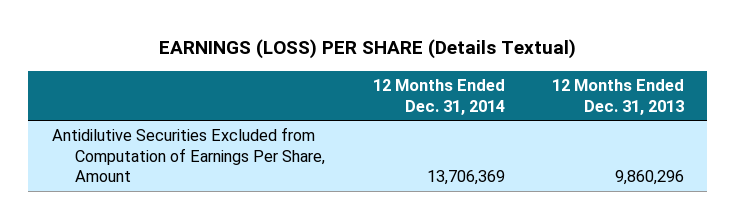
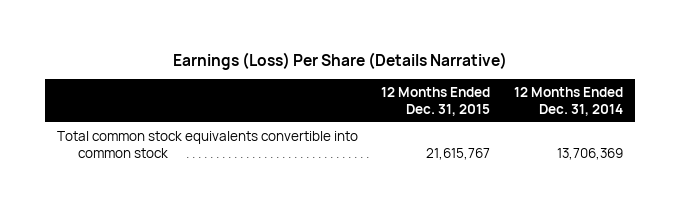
- EARNINGS (LOSS) PER SHARE (Details Textual)
+ Earnings (Loss) Per Share (Details Narrative)
- | 12 Months Ended Dec. 31, 2014 | 12 Months Ended Dec. 31, 2013
+ | 12 Months Ended Dec. 31, 2015 | 12 Months Ended Dec. 31, 2014
- Antidilutive Securities Excluded from Computation of Earnings Per Share, Amount | 13,706,369 | 9,860,296
+ Total common stock equivalents convertible into common stock | 21,615,767 | 13,706,369

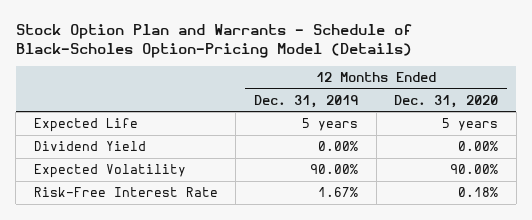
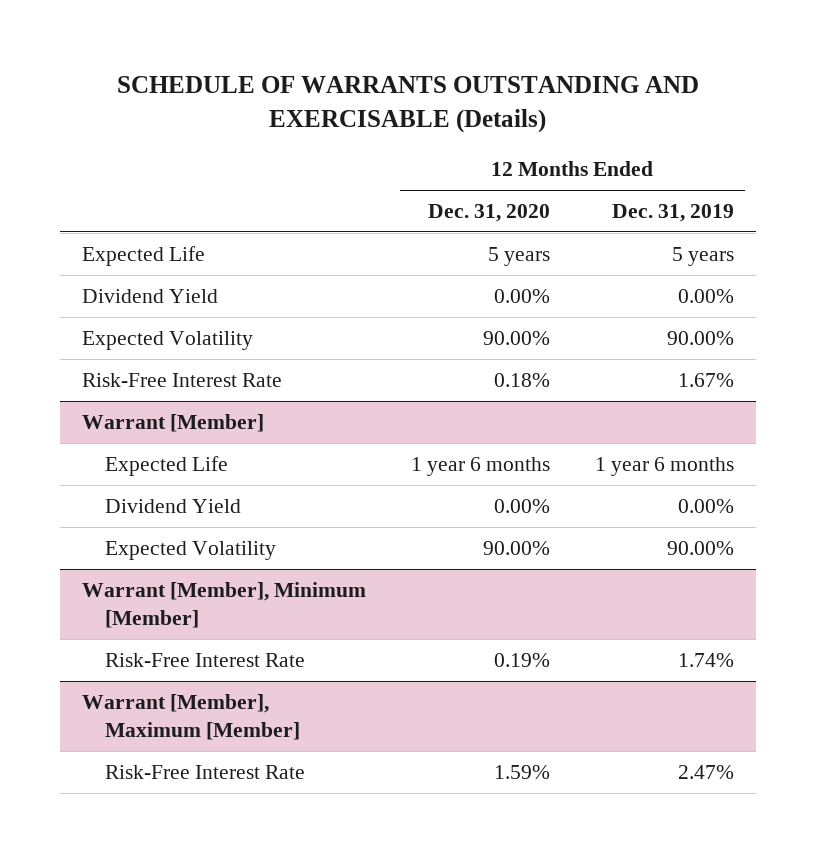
- Stock Option Plan and Warrants - Schedule of Black-Scholes Option-Pricing Model (Details)
+ SCHEDULE OF WARRANTS OUTSTANDING AND EXERCISABLE (Details)
- | 12 Months Ended Dec. 31, 2019 | 12 Months Ended Dec. 31, 2020
+ | 12 Months Ended Dec. 31, 2020 | 12 Months Ended Dec. 31, 2019
+ Warrant [Member]
+ Expected Life | 1 year 6 months | 1 year 6 months
+ Dividend Yield | 0.00% | 0.00%
+ Expected Volatility | 90.00% | 90.00%
+ Warrant [Member], Minimum [Member]
+ Risk-Free Interest Rate | 0.19% | 1.74%
+ Warrant [Member], Maximum [Member]
+ Risk-Free Interest Rate | 1.59% | 2.47%

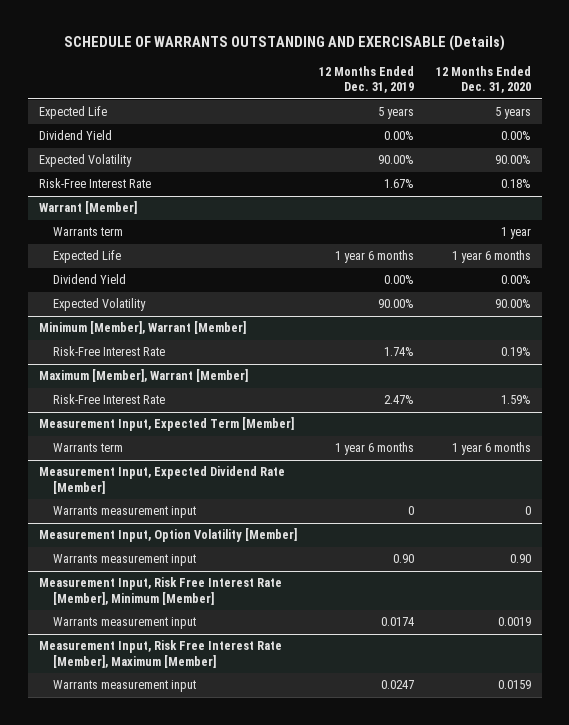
- | 12 Months Ended Dec. 31, 2020 | 12 Months Ended Dec. 31, 2019
+ | 12 Months Ended Dec. 31, 2019 | 12 Months Ended Dec. 31, 2020
@ Warrant [Member]
+ Warrants term | | 1 year
- Warrant [Member], Minimum [Member]
+ Minimum [Member], Warrant [Member]
- Warrant [Member], Maximum [Member]
+ Maximum [Member], Warrant [Member]
+ Measurement Input, Expected Term [Member]
+ Warrants term | 1 year 6 months | 1 year 6 months
+ Measurement Input, Expected Dividend Rate [Member]
+ Warrants measurement input | 0 | 0
+ Measurement Input, Option Volatility [Member]
+ Warrants measurement input | 0.90 | 0.90
+ Measurement Input, Risk Free Interest Rate [Member], Minimum [Member]
+ Warrants measurement input | 0.0174 | 0.0019
+ Measurement Input, Risk Free Interest Rate [Member], Maximum [Member]
+ Warrants measurement input | 0.0247 | 0.0159

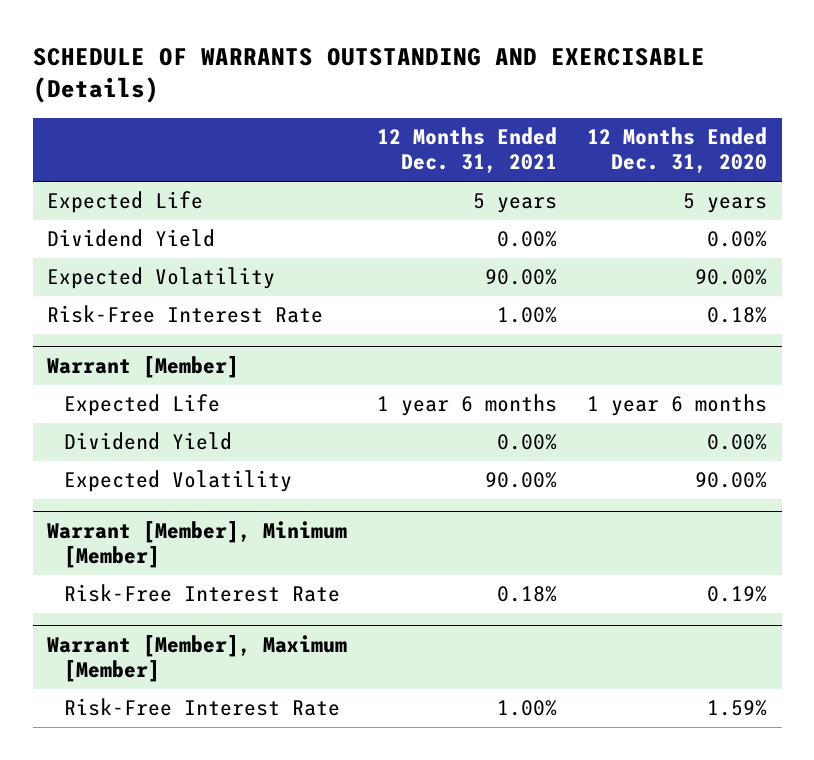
- | 12 Months Ended Dec. 31, 2019 | 12 Months Ended Dec. 31, 2020
+ | 12 Months Ended Dec. 31, 2021 | 12 Months Ended Dec. 31, 2020
@ Warrant [Member]
- Warrants term | | 1 year
- Minimum [Member], Warrant [Member]
+ Warrant [Member], Minimum [Member]
- Maximum [Member], Warrant [Member]
+ Warrant [Member], Maximum [Member]
- Measurement Input, Expected Term [Member]
- Warrants term | 1 year 6 months | 1 year 6 months
- Measurement Input, Expected Dividend Rate [Member]
- Warrants measurement input | 0 | 0
- Measurement Input, Option Volatility [Member]
- Warrants measurement input | 0.90 | 0.90
- Measurement Input, Risk Free Interest Rate [Member], Minimum [Member]
- Warrants measurement input | 0.0174 | 0.0019
- Measurement Input, Risk Free Interest Rate [Member], Maximum [Member]
- Warrants measurement input | 0.0247 | 0.0159

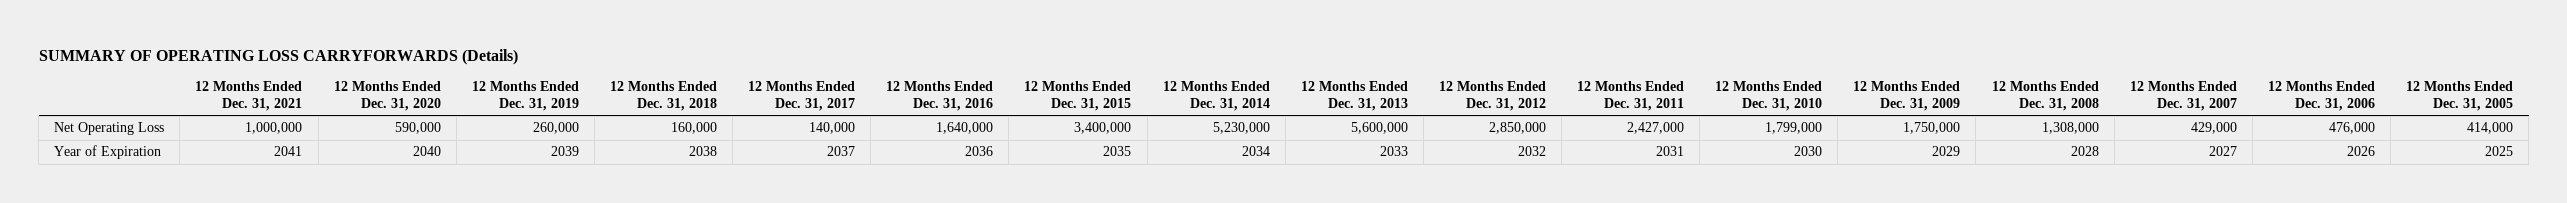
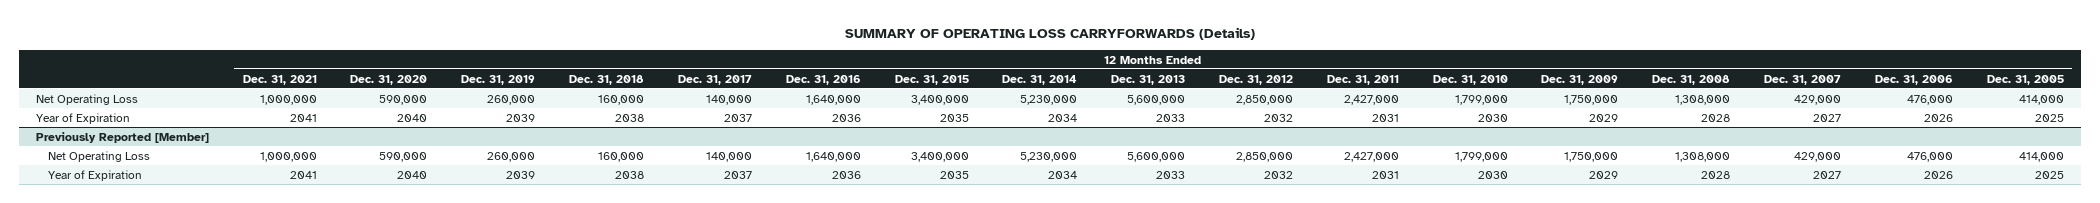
+ Previously Reported [Member]
+ Net Operating Loss | 1,000,000 | 590,000 | 260,000 | 160,000 | 140,000 | 1,640,000 | 3,400,000 | 5,230,000 | 5,600,000 | 2,850,000 | 2,427,000 | 1,799,000 | 1,750,000 | 1,308,000 | 429,000 | 476,000 | 414,000
+ Year of Expiration | 2041 | 2040 | 2039 | 2038 | 2037 | 2036 | 2035 | 2034 | 2033 | 2032 | 2031 | 2030 | 2029 | 2028 | 2027 | 2026 | 2025

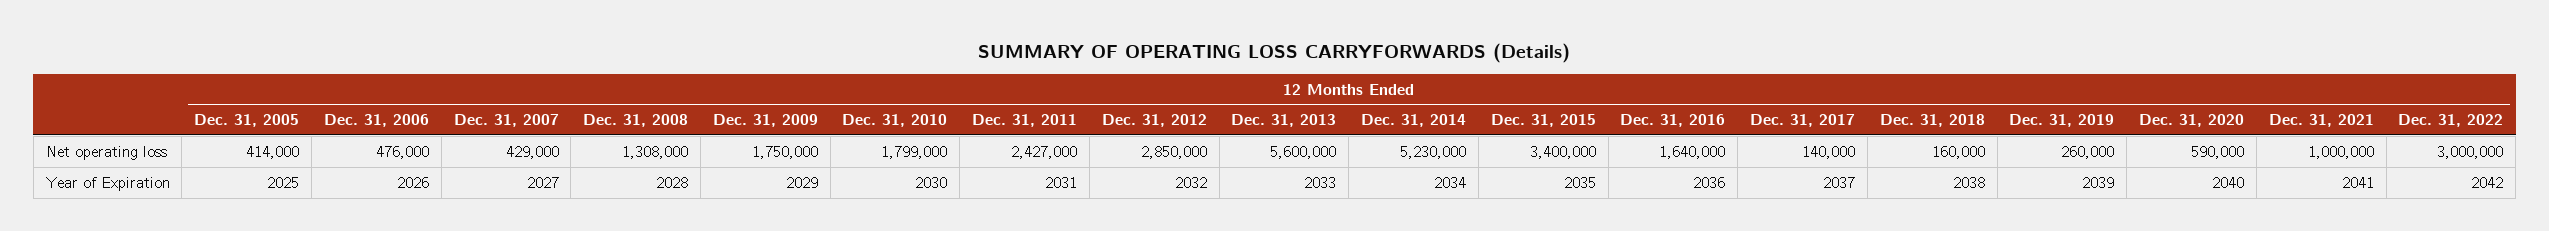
- | 12 Months Ended Dec. 31, 2021 | 12 Months Ended Dec. 31, 2020 | 12 Months Ended Dec. 31, 2019 | 12 Months Ended Dec. 31, 2018 | 12 Months Ended Dec. 31, 2017 | 12 Months Ended Dec. 31, 2016 | 12 Months Ended Dec. 31, 2015 | 12 Months Ended Dec. 31, 2014 | 12 Months Ended Dec. 31, 2013 | 12 Months Ended Dec. 31, 2012 | 12 Months Ended Dec. 31, 2011 | 12 Months Ended Dec. 31, 2010 | 12 Months Ended Dec. 31, 2009 | 12 Months Ended Dec. 31, 2008 | 12 Months Ended Dec. 31, 2007 | 12 Months Ended Dec. 31, 2006 | 12 Months Ended Dec. 31, 2005
+ | 12 Months Ended Dec. 31, 2005 | 12 Months Ended Dec. 31, 2006 | 12 Months Ended Dec. 31, 2007 | 12 Months Ended Dec. 31, 2008 | 12 Months Ended Dec. 31, 2009 | 12 Months Ended Dec. 31, 2010 | 12 Months Ended Dec. 31, 2011 | 12 Months Ended Dec. 31, 2012 | 12 Months Ended Dec. 31, 2013 | 12 Months Ended Dec. 31, 2014 | 12 Months Ended Dec. 31, 2015 | 12 Months Ended Dec. 31, 2016 | 12 Months Ended Dec. 31, 2017 | 12 Months Ended Dec. 31, 2018 | 12 Months Ended Dec. 31, 2019 | 12 Months Ended Dec. 31, 2020 | 12 Months Ended Dec. 31, 2021 | 12 Months Ended Dec. 31, 2022
- Net Operating Loss | 1,000,000 | 590,000 | 260,000 | 160,000 | 140,000 | 1,640,000 | 3,400,000 | 5,230,000 | 5,600,000 | 2,850,000 | 2,427,000 | 1,799,000 | 1,750,000 | 1,308,000 | 429,000 | 476,000 | 414,000
- Year of Expiration | 2041 | 2040 | 2039 | 2038 | 2037 | 2036 | 2035 | 2034 | 2033 | 2032 | 2031 | 2030 | 2029 | 2028 | 2027 | 2026 | 2025
- Previously Reported [Member]
- Net Operating Loss | 1,000,000 | 590,000 | 260,000 | 160,000 | 140,000 | 1,640,000 | 3,400,000 | 5,230,000 | 5,600,000 | 2,850,000 | 2,427,000 | 1,799,000 | 1,750,000 | 1,308,000 | 429,000 | 476,000 | 414,000
+ Net operating loss | 414,000 | 476,000 | 429,000 | 1,308,000 | 1,750,000 | 1,799,000 | 2,427,000 | 2,850,000 | 5,600,000 | 5,230,000 | 3,400,000 | 1,640,000 | 140,000 | 160,000 | 260,000 | 590,000 | 1,000,000 | 3,000,000

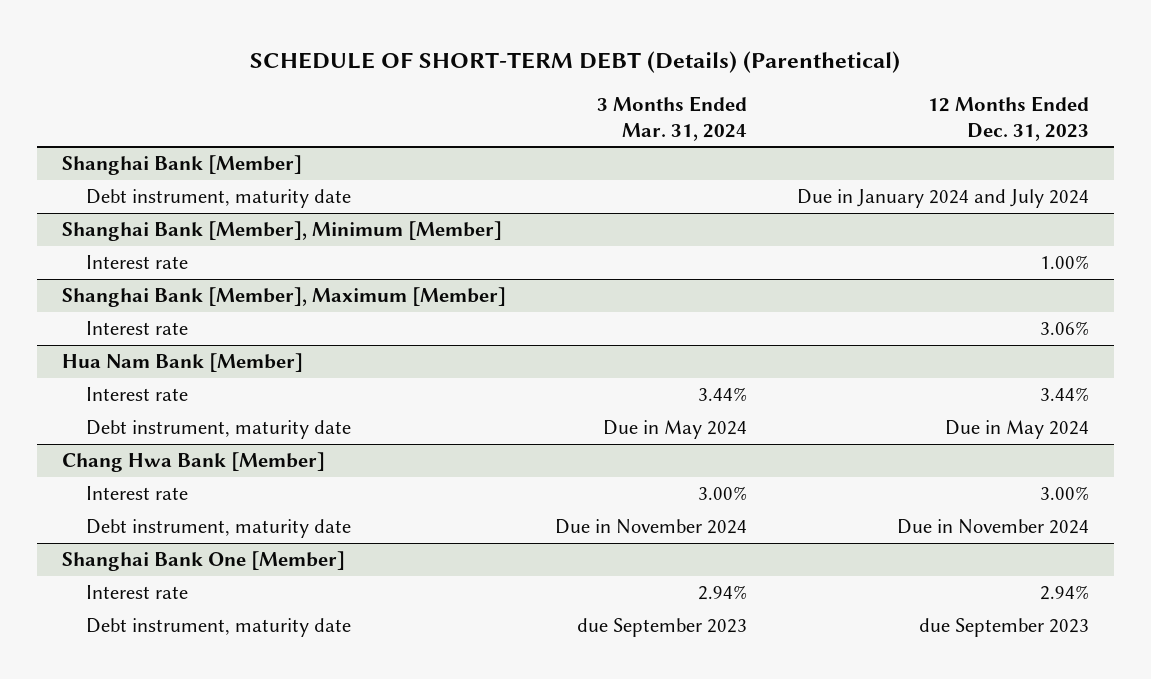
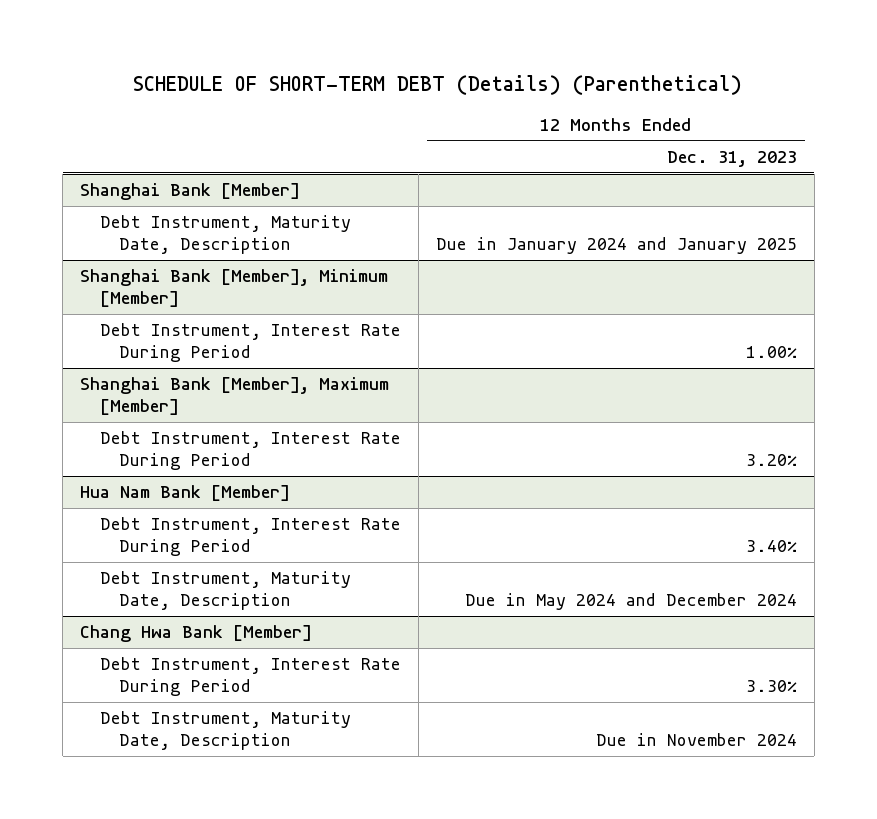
- | 3 Months Ended Mar. 31, 2024 | 12 Months Ended Dec. 31, 2023
+ | 12 Months Ended Dec. 31, 2023
@ Shanghai Bank [Member]
- Debt instrument, maturity date | | Due in January 2024 and July 2024
+ Debt Instrument, Maturity Date, Description | Due in January 2024 and January 2025
@ Shanghai Bank [Member], Minimum [Member]
- Interest rate | | 1.00%
+ Debt Instrument, Interest Rate During Period | 1.00%
@ Shanghai Bank [Member], Maximum [Member]
- Interest rate | | 3.06%
+ Debt Instrument, Interest Rate During Period | 3.20%
@ Hua Nam Bank [Member]
- Interest rate | 3.44% | 3.44%
- Debt instrument, maturity date | Due in May 2024 | Due in May 2024
+ Debt Instrument, Interest Rate During Period | 3.40%
+ Debt Instrument, Maturity Date, Description | Due in May 2024 and December 2024
@ Chang Hwa Bank [Member]
- Interest rate | 3.00% | 3.00%
- Debt instrument, maturity date | Due in November 2024 | Due in November 2024
- Shanghai Bank One [Member]
- Interest rate | 2.94% | 2.94%
- Debt instrument, maturity date | due September 2023 | due September 2023
@ Chang Hwa Bank [Member]
+ Debt Instrument, Interest Rate During Period | 3.30%
+ Debt Instrument, Maturity Date, Description | Due in November 2024

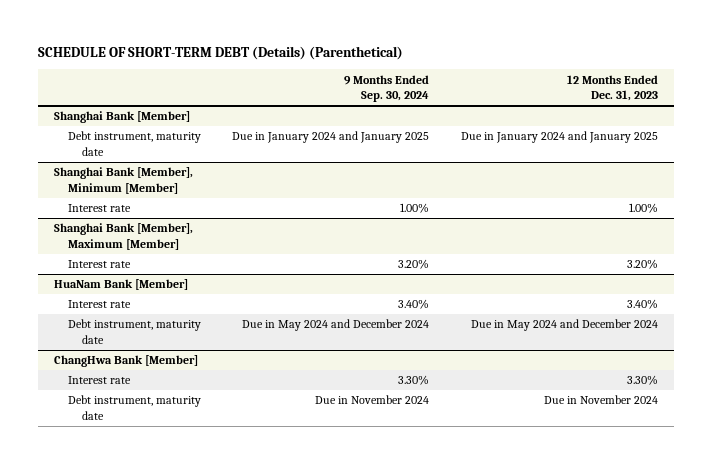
- | 12 Months Ended Dec. 31, 2023
+ | 9 Months Ended Sep. 30, 2024 | 12 Months Ended Dec. 31, 2023
@ Shanghai Bank [Member]
- Debt Instrument, Maturity Date, Description | Due in January 2024 and January 2025
+ Debt instrument, maturity date | Due in January 2024 and January 2025 | Due in January 2024 and January 2025
@ Shanghai Bank [Member], Minimum [Member]
- Debt Instrument, Interest Rate During Period | 1.00%
+ Interest rate | 1.00% | 1.00%
@ Shanghai Bank [Member], Maximum [Member]
- Debt Instrument, Interest Rate During Period | 3.20%
- Hua Nam Bank [Member]
- Debt Instrument, Interest Rate During Period | 3.40%
- Debt Instrument, Maturity Date, Description | Due in May 2024 and December 2024
- Chang Hwa Bank [Member]
- Debt Instrument, Interest Rate During Period | 3.30%
- Debt Instrument, Maturity Date, Description | Due in November 2024
@ Shanghai Bank [Member], Maximum [Member]
+ Interest rate | 3.20% | 3.20%
+ HuaNam Bank [Member]
+ Interest rate | 3.40% | 3.40%
+ Debt instrument, maturity date | Due in May 2024 and December 2024 | Due in May 2024 and December 2024
+ ChangHwa Bank [Member]
+ Interest rate | 3.30% | 3.30%
+ Debt instrument, maturity date | Due in November 2024 | Due in November 2024

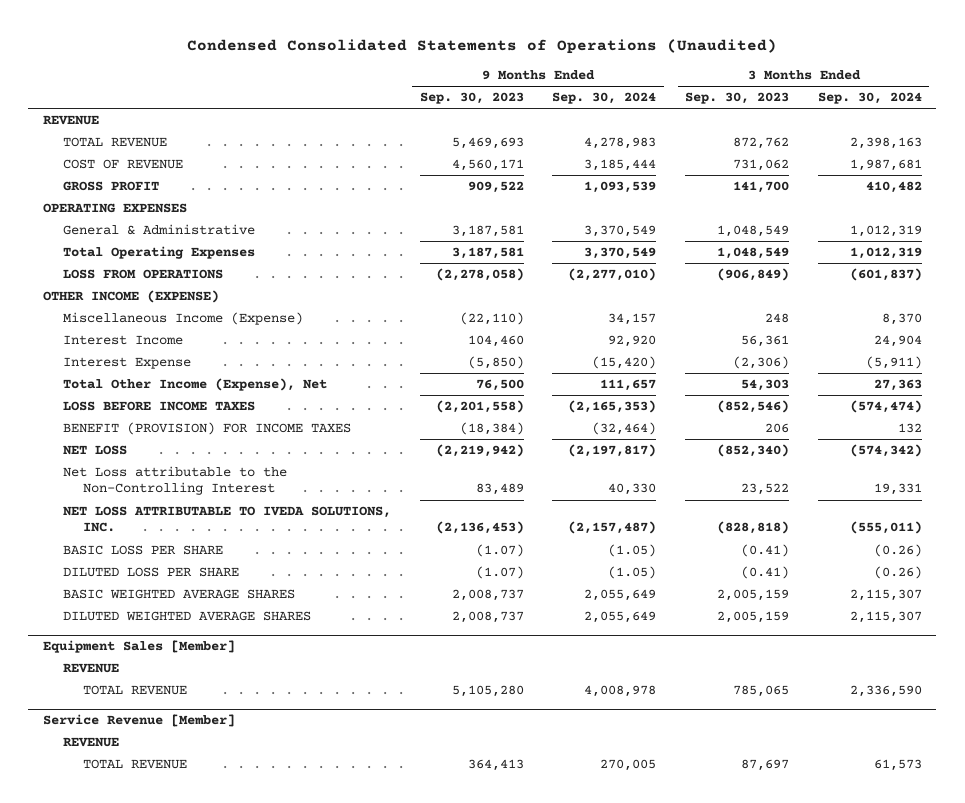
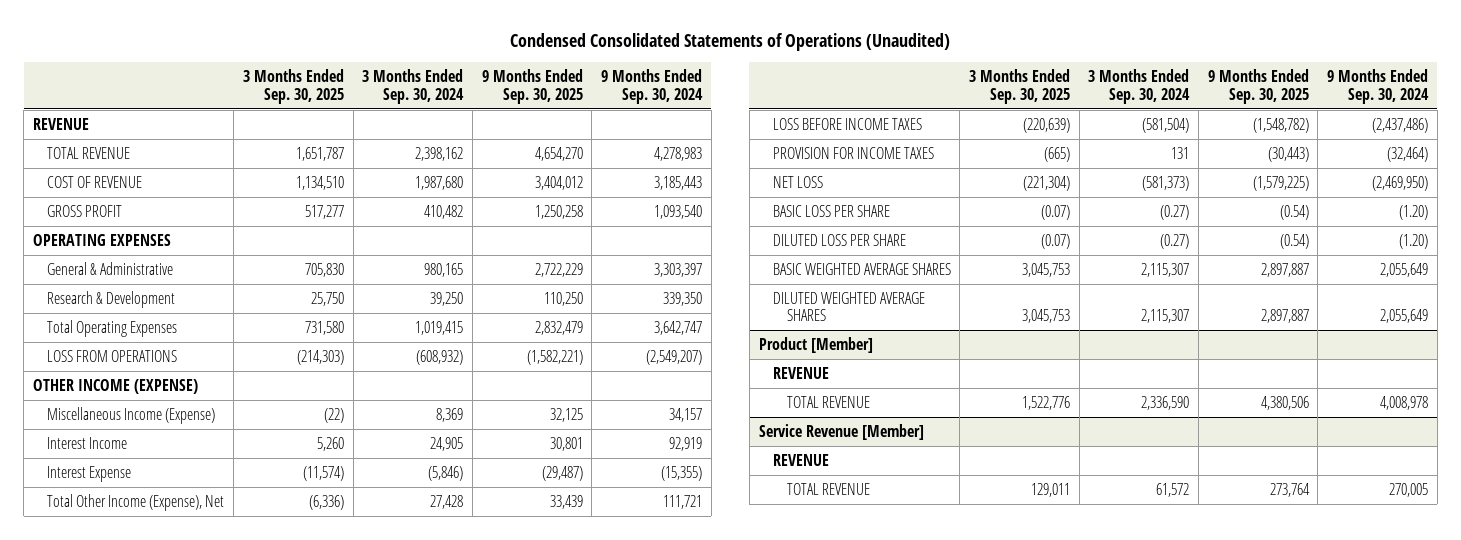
- | 9 Months Ended Sep. 30, 2023 | 9 Months Ended Sep. 30, 2024 | 3 Months Ended Sep. 30, 2023 | 3 Months Ended Sep. 30, 2024
+ | 3 Months Ended Sep. 30, 2025 | 3 Months Ended Sep. 30, 2024 | 9 Months Ended Sep. 30, 2025 | 9 Months Ended Sep. 30, 2024
- TOTAL REVENUE | 5,469,693 | 4,278,983 | 872,762 | 2,398,163
- COST OF REVENUE | 4,560,171 | 3,185,444 | 731,062 | 1,987,681
- GROSS PROFIT | 909,522 | 1,093,539 | 141,700 | 410,482
+ TOTAL REVENUE | 1,651,787 | 2,398,162 | 4,654,270 | 4,278,983
+ COST OF REVENUE | 1,134,510 | 1,987,680 | 3,404,012 | 3,185,443
+ GROSS PROFIT | 517,277 | 410,482 | 1,250,258 | 1,093,540
- General & Administrative | 3,187,581 | 3,370,549 | 1,048,549 | 1,012,319
- Total Operating Expenses | 3,187,581 | 3,370,549 | 1,048,549 | 1,012,319
- LOSS FROM OPERATIONS | (2,278,058) | (2,277,010) | (906,849) | (601,837)
+ General & Administrative | 705,830 | 980,165 | 2,722,229 | 3,303,397
+ Research & Development | 25,750 | 39,250 | 110,250 | 339,350
+ Total Operating Expenses | 731,580 | 1,019,415 | 2,832,479 | 3,642,747
+ LOSS FROM OPERATIONS | (214,303) | (608,932) | (1,582,221) | (2,549,207)
- Miscellaneous Income (Expense) | (22,110) | 34,157 | 248 | 8,370
- Interest Income | 104,460 | 92,920 | 56,361 | 24,904
- Interest Expense | (5,850) | (15,420) | (2,306) | (5,911)
- Total Other Income (Expense), Net | 76,500 | 111,657 | 54,303 | 27,363
- LOSS BEFORE INCOME TAXES | (2,201,558) | (2,165,353) | (852,546) | (574,474)
- BENEFIT (PROVISION) FOR INCOME TAXES | (18,384) | (32,464) | 206 | 132
- NET LOSS | (2,219,942) | (2,197,817) | (852,340) | (574,342)
- Net Loss attributable to the Non-Controlling Interest | 83,489 | 40,330 | 23,522 | 19,331
- NET LOSS ATTRIBUTABLE TO IVEDA SOLUTIONS, INC. | (2,136,453) | (2,157,487) | (828,818) | (555,011)
- BASIC LOSS PER SHARE | (1.07) | (1.05) | (0.41) | (0.26)
- DILUTED LOSS PER SHARE | (1.07) | (1.05) | (0.41) | (0.26)
+ Miscellaneous Income (Expense) | (22) | 8,369 | 32,125 | 34,157
+ Interest Income | 5,260 | 24,905 | 30,801 | 92,919
+ Interest Expense | (11,574) | (5,846) | (29,487) | (15,355)
+ Total Other Income (Expense), Net | (6,336) | 27,428 | 33,439 | 111,721
+ LOSS BEFORE INCOME TAXES | (220,639) | (581,504) | (1,548,782) | (2,437,486)
+ PROVISION FOR INCOME TAXES | (665) | 131 | (30,443) | (32,464)
+ NET LOSS | (221,304) | (581,373) | (1,579,225) | (2,469,950)
+ BASIC LOSS PER SHARE | (0.07) | (0.27) | (0.54) | (1.20)
+ DILUTED LOSS PER SHARE | (0.07) | (0.27) | (0.54) | (1.20)
- Equipment Sales [Member]
+ Product [Member]
@ Service Revenue [Member]
- TOTAL REVENUE | 364,413 | 270,005 | 87,697 | 61,573
+ TOTAL REVENUE | 129,011 | 61,572 | 273,764 | 270,005

